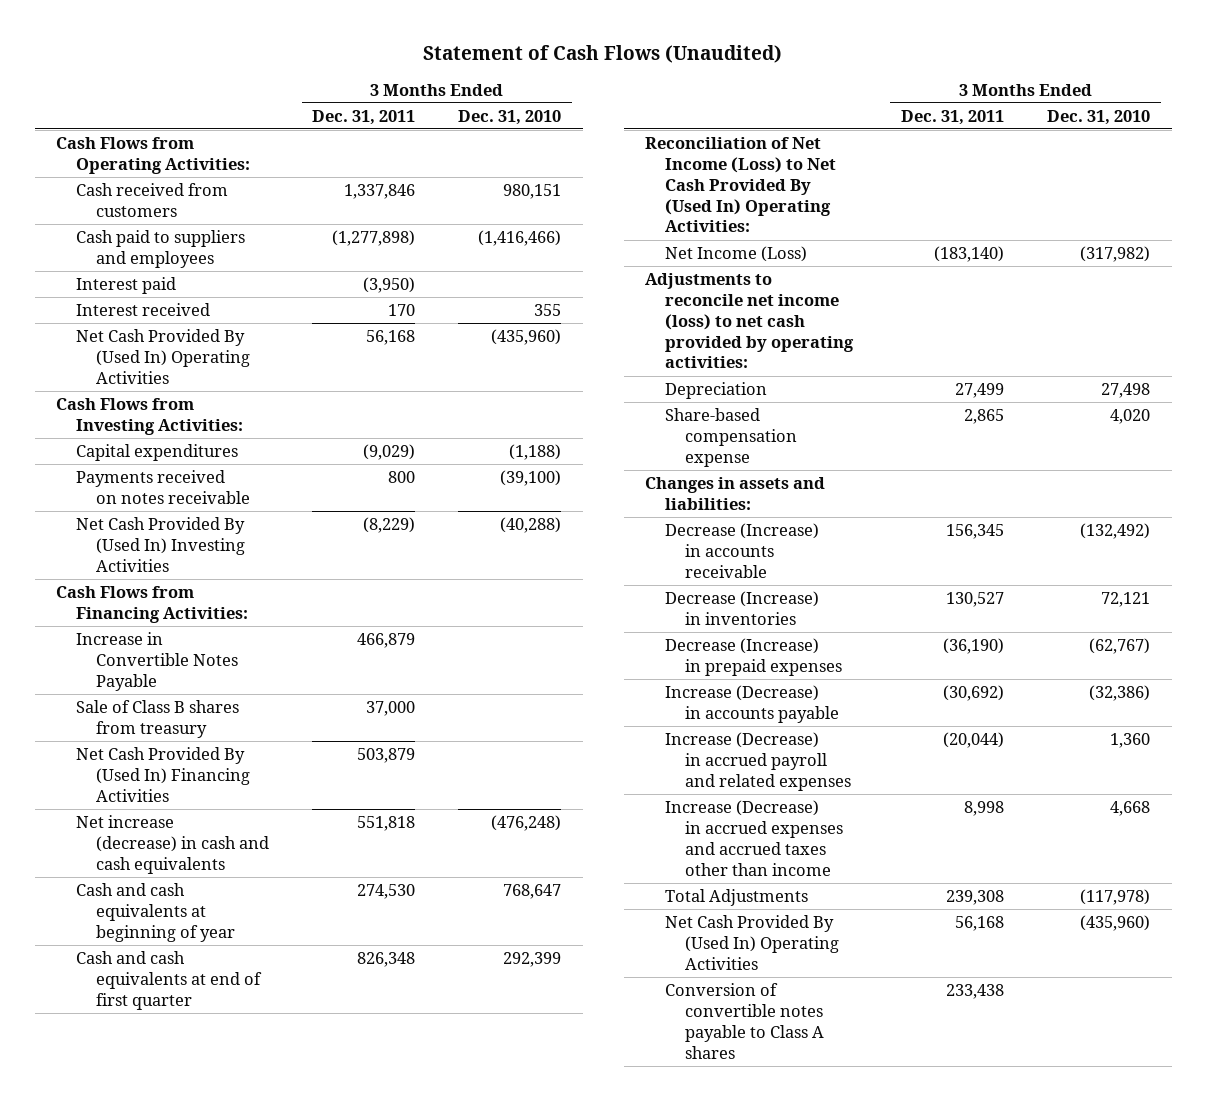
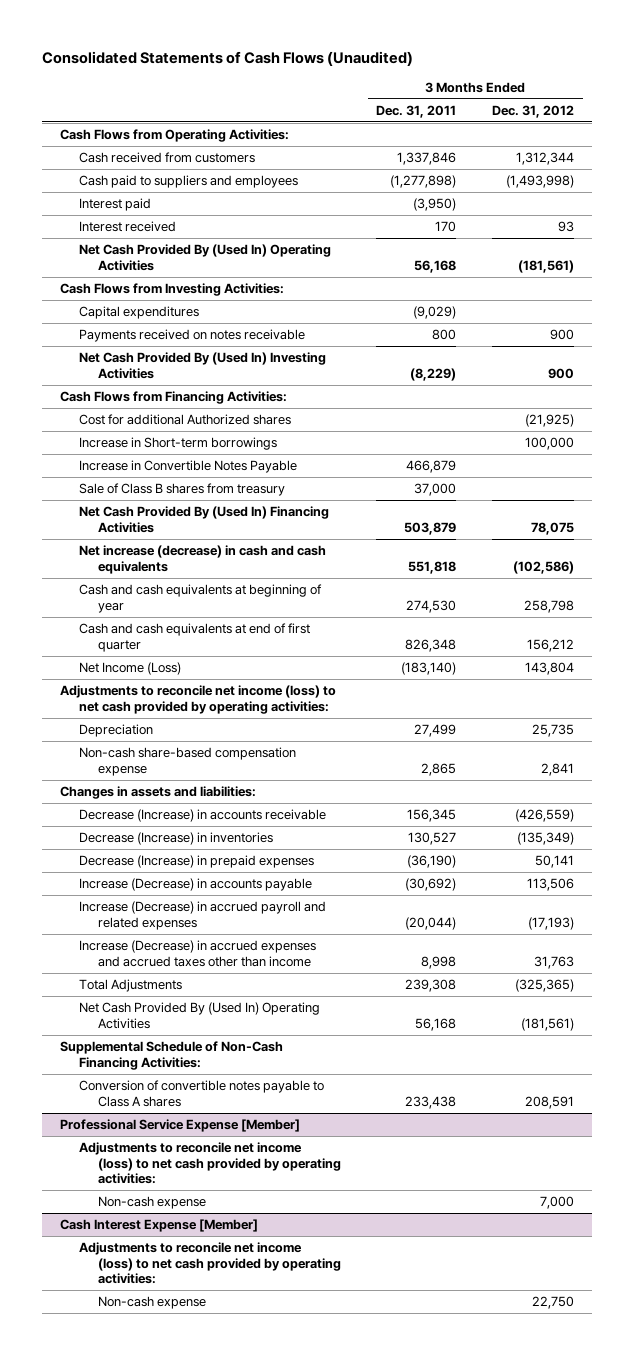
- Statement of Cash Flows (Unaudited)
+ Consolidated Statements of Cash Flows (Unaudited)
- | 3 Months Ended Dec. 31, 2011 | 3 Months Ended Dec. 31, 2010
+ | 3 Months Ended Dec. 31, 2011 | 3 Months Ended Dec. 31, 2012
+ Cost for additional Authorized shares | | (21,925)
+ Increase in Short-term borrowings | | 100,000
- Reconciliation of Net Income (Loss) to Net Cash Provided By (Used In) Operating Activities:
- Share-based compensation expense | 2,865 | 4,020
+ Non-cash share-based compensation expense | 2,865 | 2,841
+ Supplemental Schedule of Non-Cash Financing Activities:
+ Professional Service Expense [Member]
+ Adjustments to reconcile net income (loss) to net cash provided by operating activities:
+ Non-cash expense | | 7,000
+ Cash Interest Expense [Member]
+ Adjustments to reconcile net income (loss) to net cash provided by operating activities:
+ Non-cash expense | | 22,750

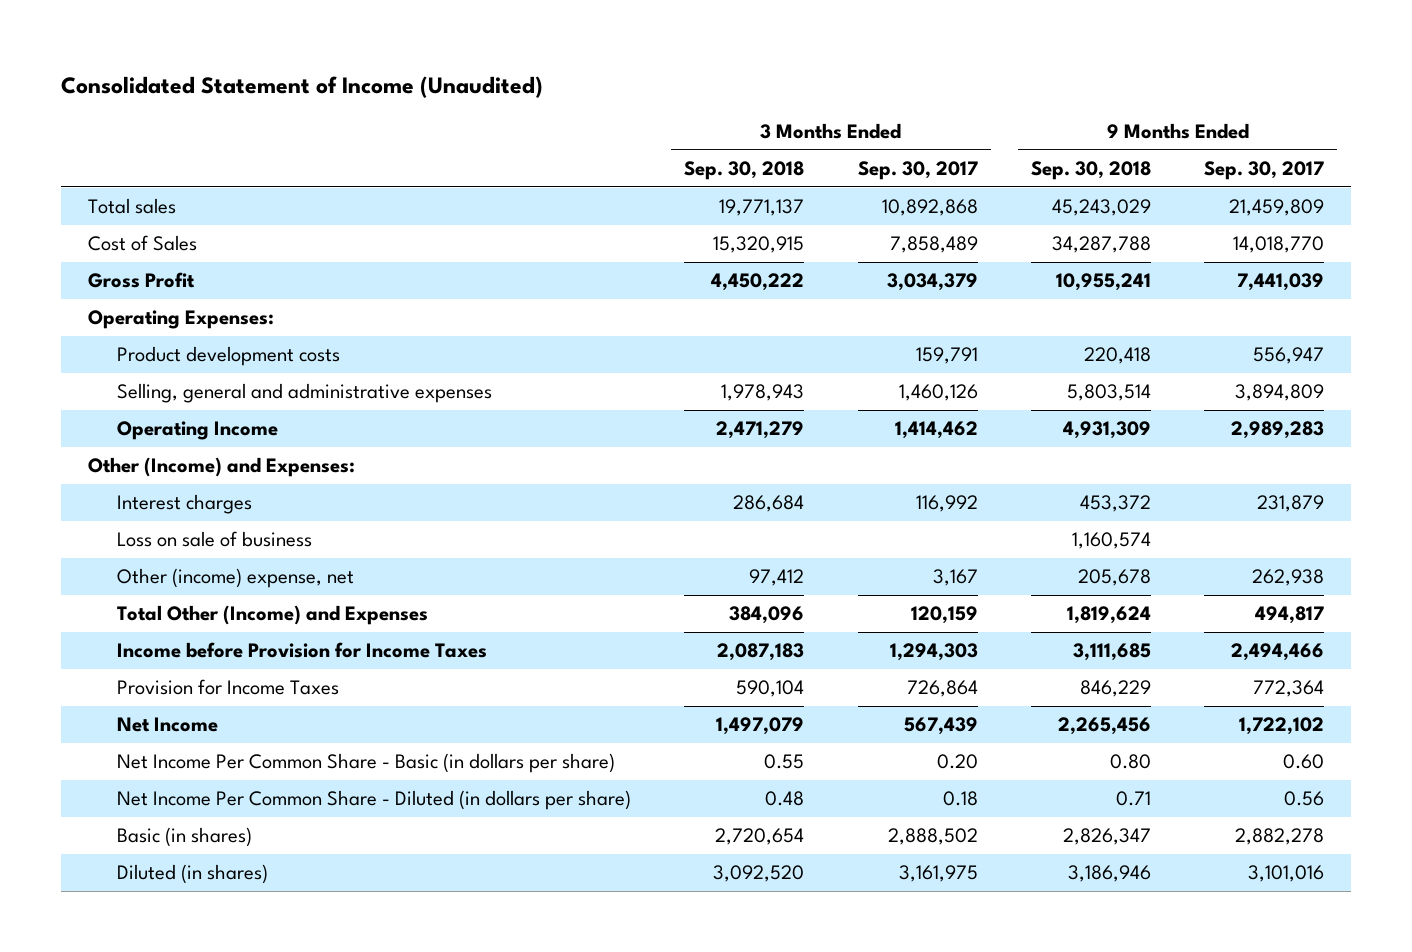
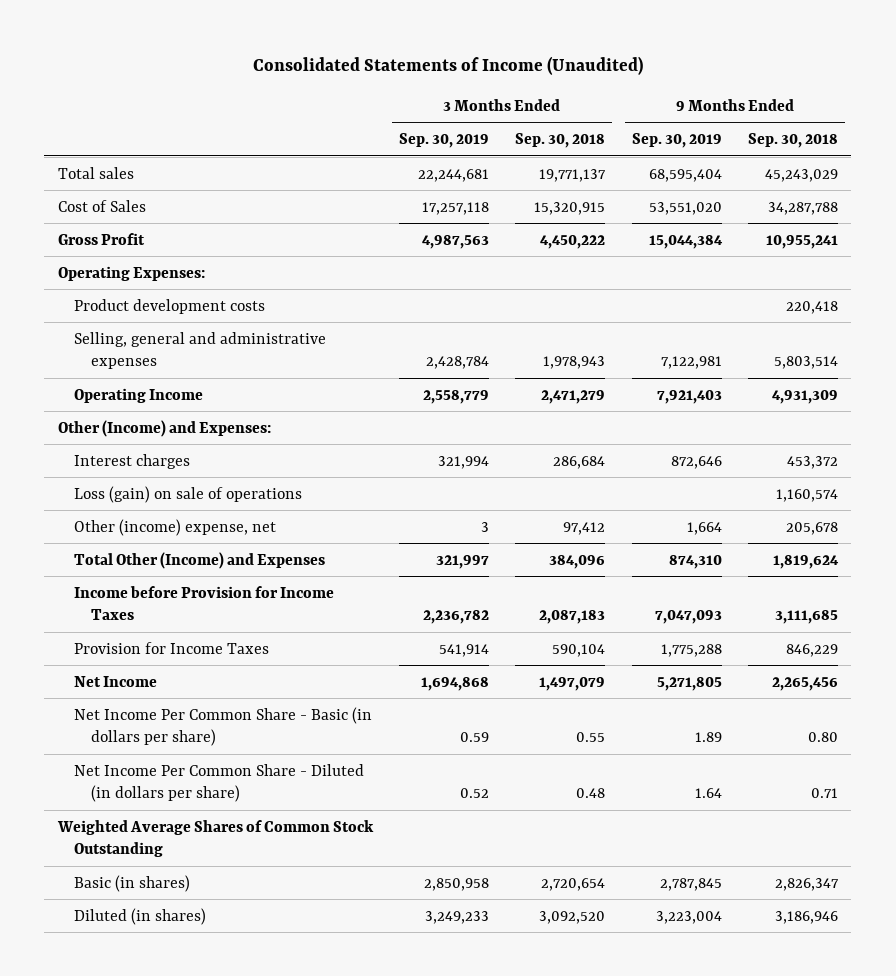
- Consolidated Statement of Income (Unaudited)
+ Consolidated Statements of Income (Unaudited)
- | 3 Months Ended Sep. 30, 2018 | 3 Months Ended Sep. 30, 2017 | 9 Months Ended Sep. 30, 2018 | 9 Months Ended Sep. 30, 2017
+ | 3 Months Ended Sep. 30, 2019 | 3 Months Ended Sep. 30, 2018 | 9 Months Ended Sep. 30, 2019 | 9 Months Ended Sep. 30, 2018
- Loss on sale of business | | | 1,160,574 |
+ Loss (gain) on sale of operations | | | | 1,160,574
+ Weighted Average Shares of Common Stock Outstanding

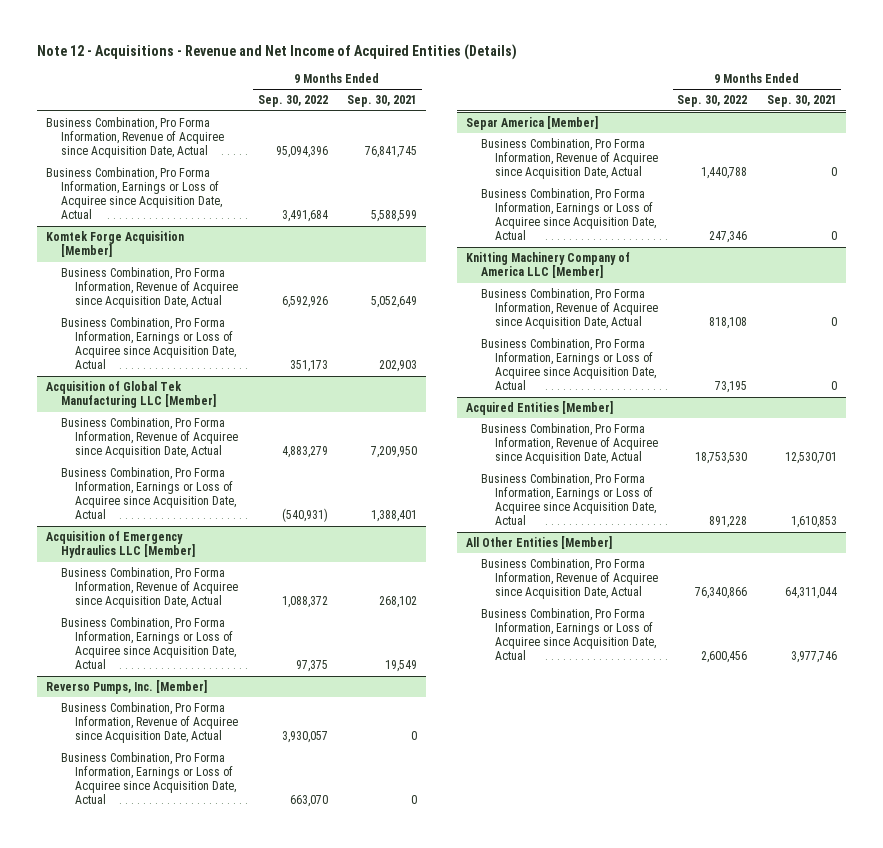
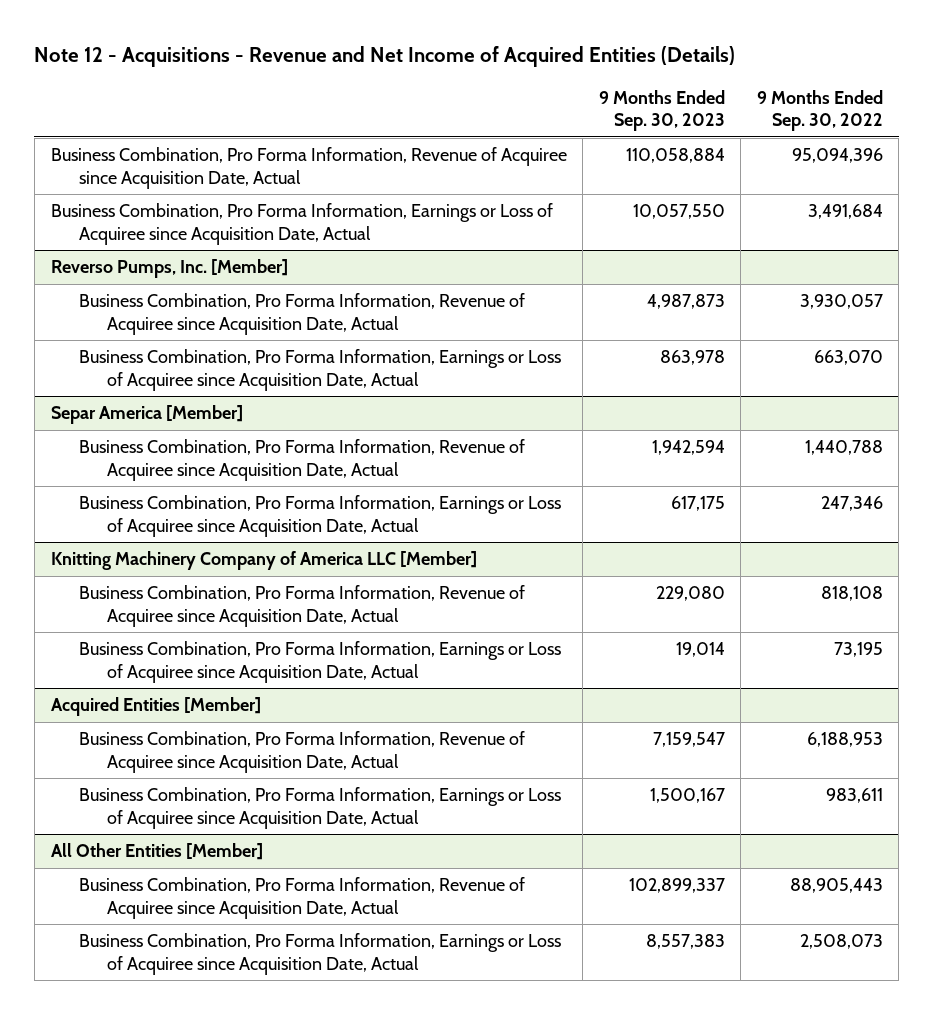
- | 9 Months Ended Sep. 30, 2022 | 9 Months Ended Sep. 30, 2021
+ | 9 Months Ended Sep. 30, 2023 | 9 Months Ended Sep. 30, 2022
- Komtek Forge Acquisition [Member]
- Business Combination, Pro Forma Information, Revenue of Acquiree since Acquisition Date, Actual | 6,592,926 | 5,052,649
- Business Combination, Pro Forma Information, Earnings or Loss of Acquiree since Acquisition Date, Actual | 351,173 | 202,903
- Acquisition of Global Tek Manufacturing LLC [Member]
- Business Combination, Pro Forma Information, Revenue of Acquiree since Acquisition Date, Actual | 4,883,279 | 7,209,950
- Business Combination, Pro Forma Information, Earnings or Loss of Acquiree since Acquisition Date, Actual | (540,931) | 1,388,401
- Acquisition of Emergency Hydraulics LLC [Member]
- Business Combination, Pro Forma Information, Revenue of Acquiree since Acquisition Date, Actual | 1,088,372 | 268,102
- Business Combination, Pro Forma Information, Earnings or Loss of Acquiree since Acquisition Date, Actual | 97,375 | 19,549
@ Acquired Entities [Member]
- Business Combination, Pro Forma Information, Revenue of Acquiree since Acquisition Date, Actual | 18,753,530 | 12,530,701
- Business Combination, Pro Forma Information, Earnings or Loss of Acquiree since Acquisition Date, Actual | 891,228 | 1,610,853
+ Business Combination, Pro Forma Information, Revenue of Acquiree since Acquisition Date, Actual | 7,159,547 | 6,188,953
+ Business Combination, Pro Forma Information, Earnings or Loss of Acquiree since Acquisition Date, Actual | 1,500,167 | 983,611
@ All Other Entities [Member]
- Business Combination, Pro Forma Information, Revenue of Acquiree since Acquisition Date, Actual | 76,340,866 | 64,311,044
- Business Combination, Pro Forma Information, Earnings or Loss of Acquiree since Acquisition Date, Actual | 2,600,456 | 3,977,746
+ Business Combination, Pro Forma Information, Revenue of Acquiree since Acquisition Date, Actual | 102,899,337 | 88,905,443
+ Business Combination, Pro Forma Information, Earnings or Loss of Acquiree since Acquisition Date, Actual | 8,557,383 | 2,508,073

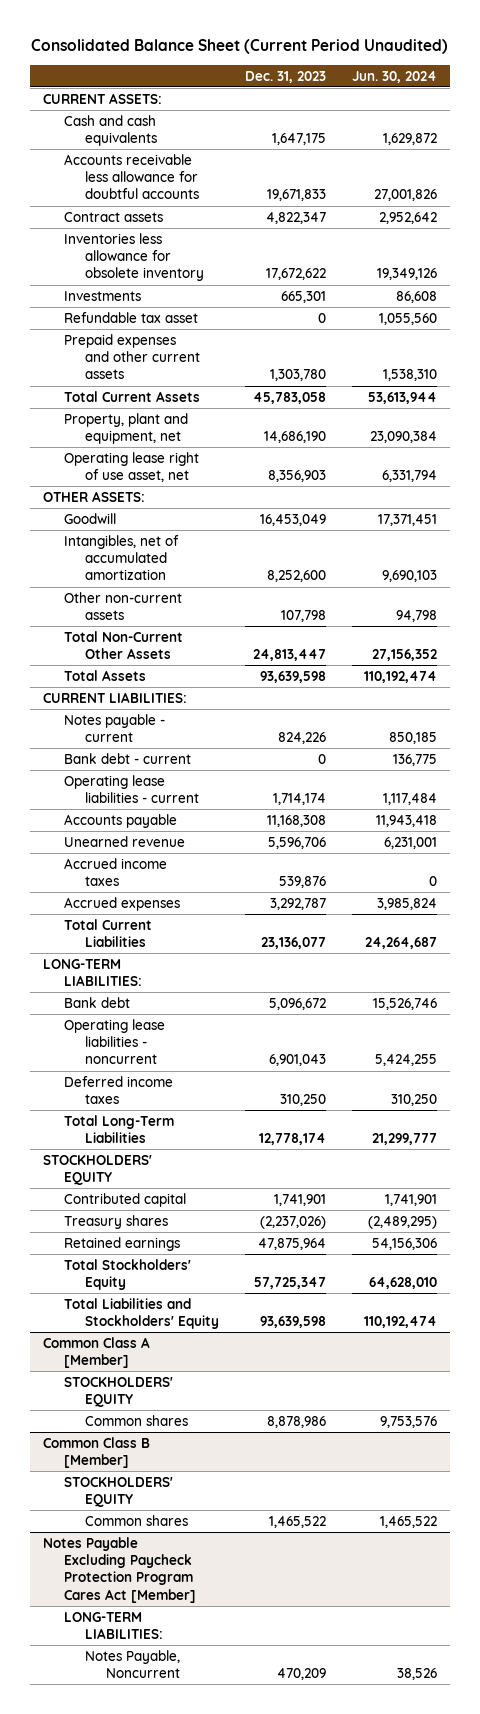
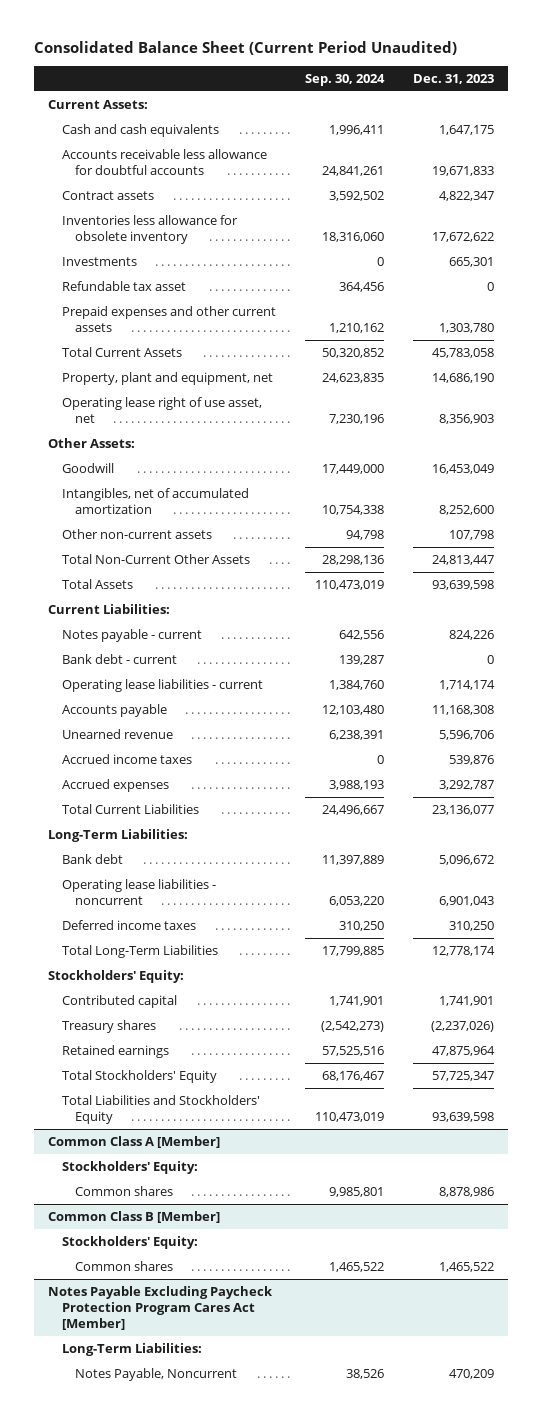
- | Dec. 31, 2023 | Jun. 30, 2024
+ | Sep. 30, 2024 | Dec. 31, 2023
- CURRENT ASSETS:
+ Current Assets:
- OTHER ASSETS:
+ Other Assets:
- CURRENT LIABILITIES:
+ Current Liabilities:
- LONG-TERM LIABILITIES:
+ Long-Term Liabilities:
- STOCKHOLDERS' EQUITY
+ Stockholders' Equity:
@ Common Class A [Member]
- STOCKHOLDERS' EQUITY
+ Stockholders' Equity:
@ Common Class B [Member]
- STOCKHOLDERS' EQUITY
+ Stockholders' Equity:
@ Notes Payable Excluding Paycheck Protection Program Cares Act [Member]
- LONG-TERM LIABILITIES:
+ Long-Term Liabilities:

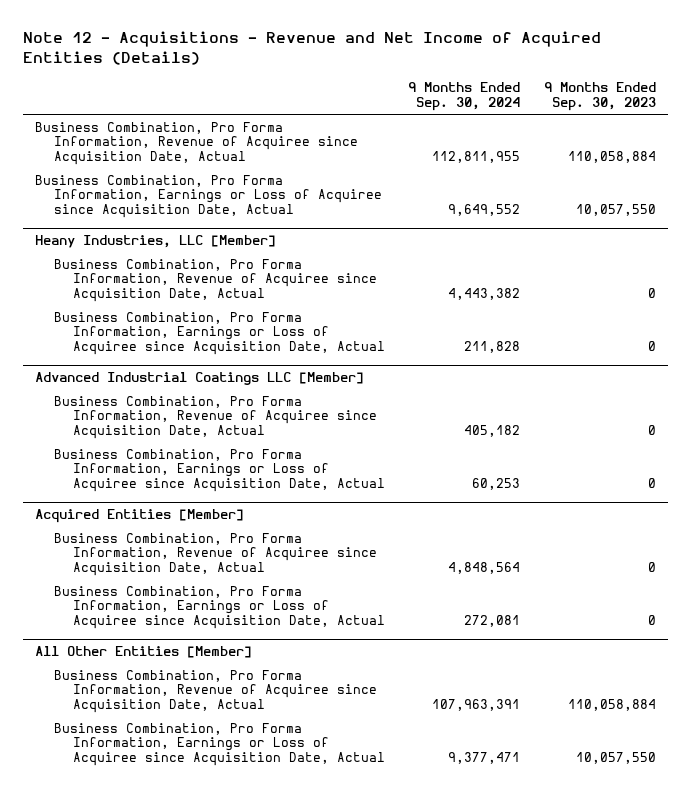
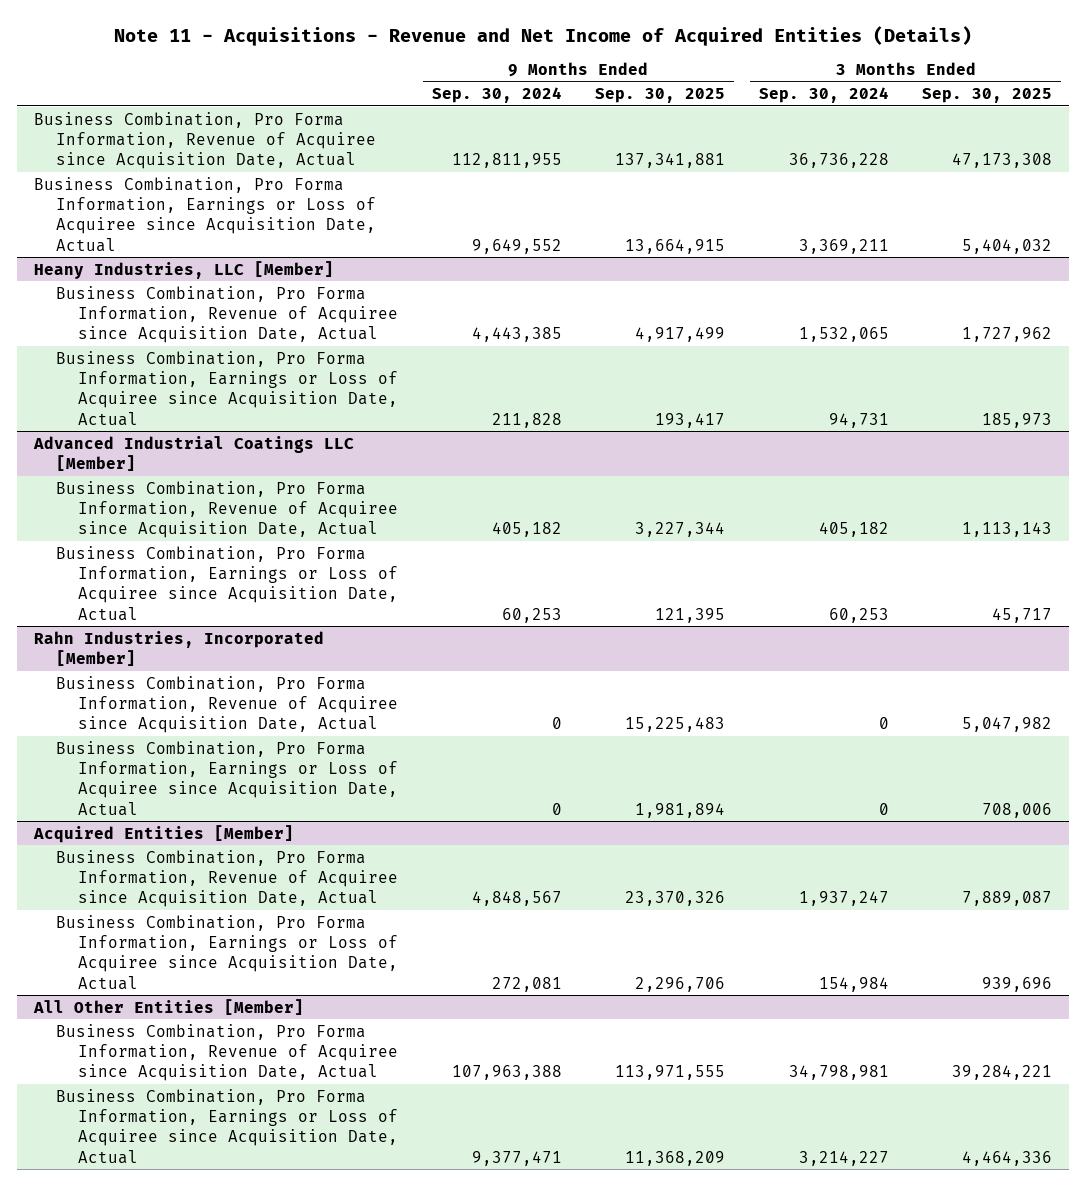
- Note 12 - Acquisitions - Revenue and Net Income of Acquired Entities (Details)
+ Note 11 - Acquisitions - Revenue and Net Income of Acquired Entities (Details)
- | 9 Months Ended Sep. 30, 2024 | 9 Months Ended Sep. 30, 2023
+ | 9 Months Ended Sep. 30, 2024 | 9 Months Ended Sep. 30, 2025 | 3 Months Ended Sep. 30, 2024 | 3 Months Ended Sep. 30, 2025
@ Heany Industries, LLC [Member]
- Business Combination, Pro Forma Information, Revenue of Acquiree since Acquisition Date, Actual | 4,443,382 | 0
+ Business Combination, Pro Forma Information, Revenue of Acquiree since Acquisition Date, Actual | 4,443,385 | 4,917,499 | 1,532,065 | 1,727,962
+ Rahn Industries, Incorporated [Member]
+ Business Combination, Pro Forma Information, Revenue of Acquiree since Acquisition Date, Actual | 0 | 15,225,483 | 0 | 5,047,982
+ Business Combination, Pro Forma Information, Earnings or Loss of Acquiree since Acquisition Date, Actual | 0 | 1,981,894 | 0 | 708,006
@ Acquired Entities [Member]
- Business Combination, Pro Forma Information, Revenue of Acquiree since Acquisition Date, Actual | 4,848,564 | 0
+ Business Combination, Pro Forma Information, Revenue of Acquiree since Acquisition Date, Actual | 4,848,567 | 23,370,326 | 1,937,247 | 7,889,087
@ All Other Entities [Member]
- Business Combination, Pro Forma Information, Revenue of Acquiree since Acquisition Date, Actual | 107,963,391 | 110,058,884
+ Business Combination, Pro Forma Information, Revenue of Acquiree since Acquisition Date, Actual | 107,963,388 | 113,971,555 | 34,798,981 | 39,284,221

